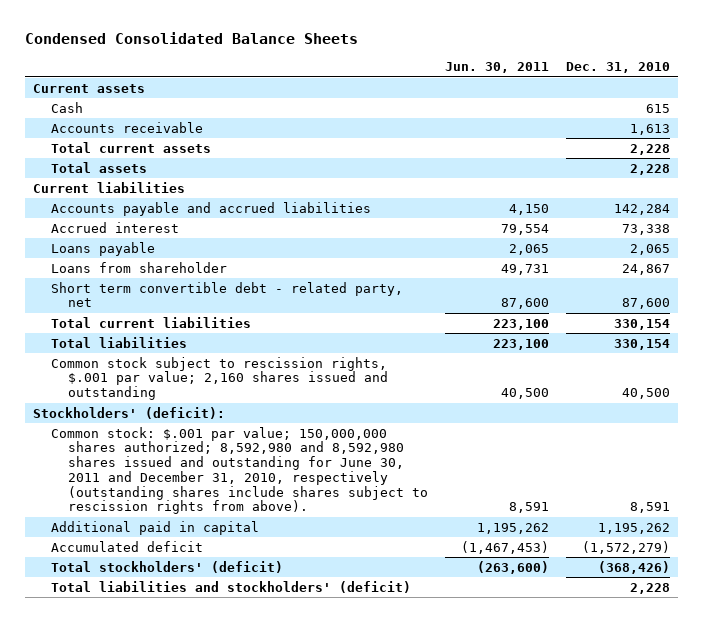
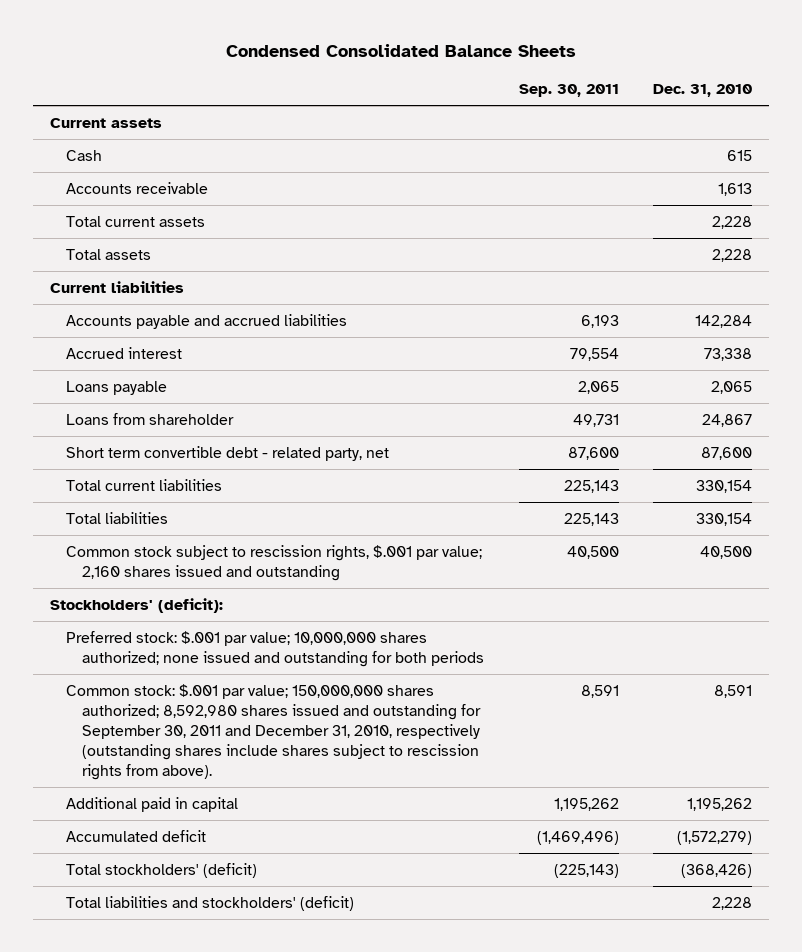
- | Jun. 30, 2011 | Dec. 31, 2010
+ | Sep. 30, 2011 | Dec. 31, 2010
- Common stock: $.001 par value; 150,000,000 shares authorized; 8,592,980 and 8,592,980 shares issued and outstanding for June 30, 2011 and December 31, 2010, respectively (outstanding shares include shares subject to rescission rights from above). | 8,591 | 8,591
+ Preferred stock: $.001 par value; 10,000,000 shares authorized; none issued and outstanding for both periods
+ Common stock: $.001 par value; 150,000,000 shares authorized; 8,592,980 shares issued and outstanding for September 30, 2011 and December 31, 2010, respectively (outstanding shares include shares subject to rescission rights from above). | 8,591 | 8,591

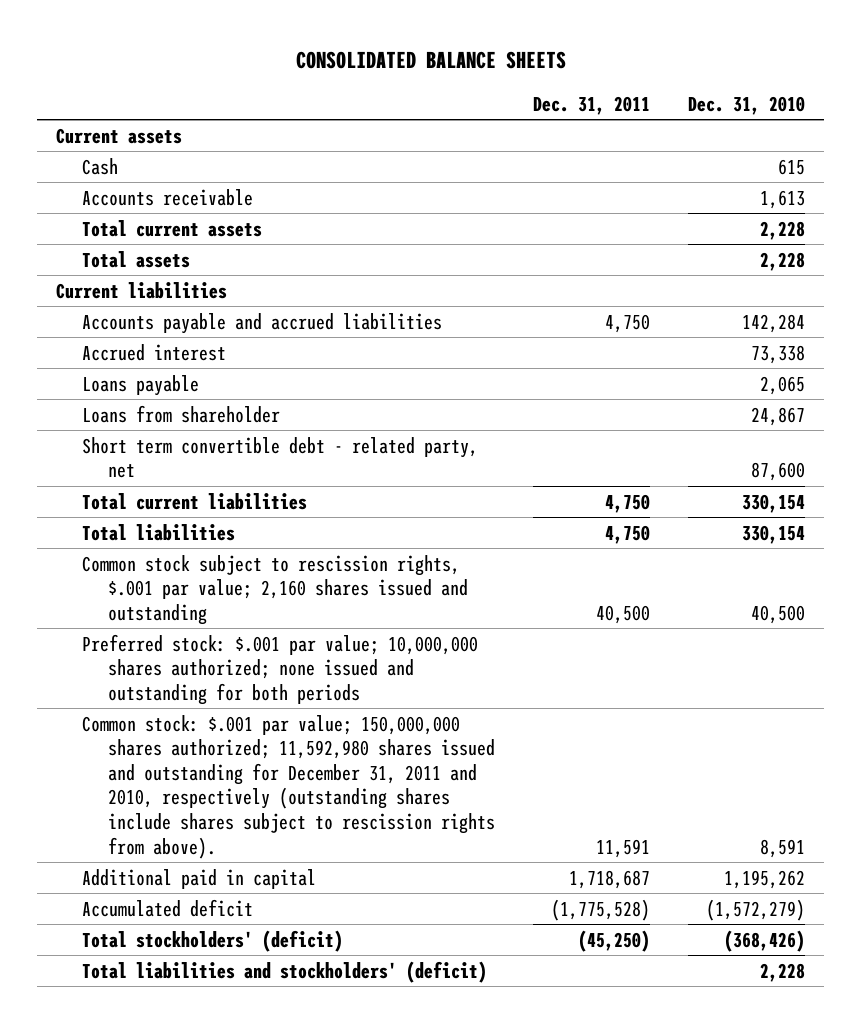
- Condensed Consolidated Balance Sheets
+ CONSOLIDATED BALANCE SHEETS
- | Sep. 30, 2011 | Dec. 31, 2010
+ | Dec. 31, 2011 | Dec. 31, 2010
- Stockholders' (deficit):
- Common stock: $.001 par value; 150,000,000 shares authorized; 8,592,980 shares issued and outstanding for September 30, 2011 and December 31, 2010, respectively (outstanding shares include shares subject to rescission rights from above). | 8,591 | 8,591
+ Common stock: $.001 par value; 150,000,000 shares authorized; 11,592,980 shares issued and outstanding for December 31, 2011 and 2010, respectively (outstanding shares include shares subject to rescission rights from above). | 11,591 | 8,591

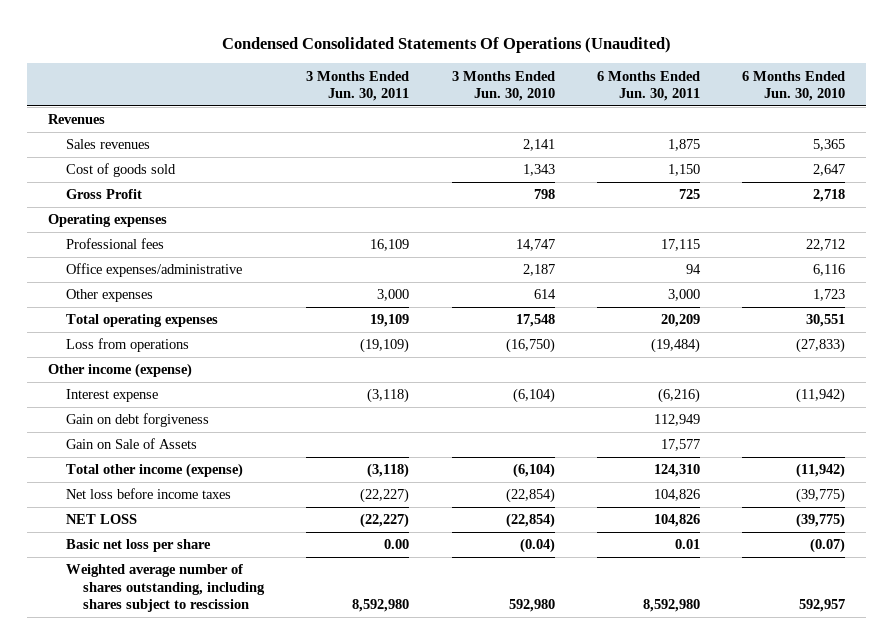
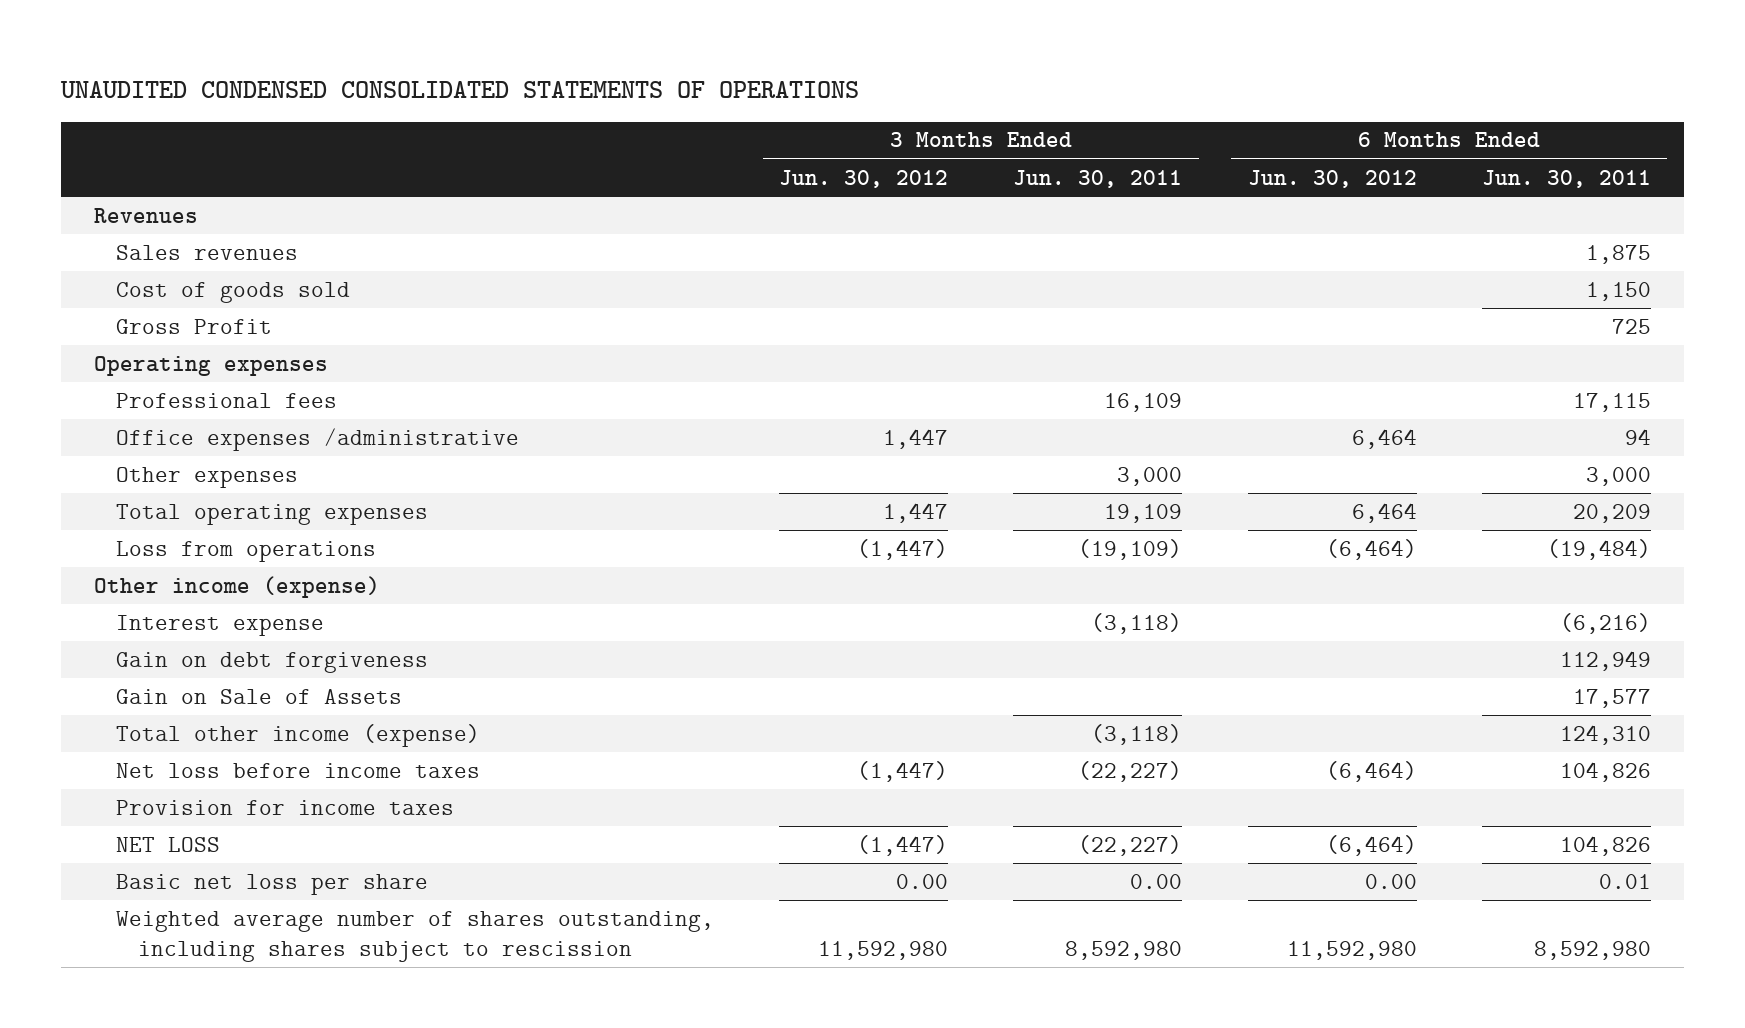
- Condensed Consolidated Statements Of Operations (Unaudited)
+ UNAUDITED CONDENSED CONSOLIDATED STATEMENTS OF OPERATIONS
- | 3 Months Ended Jun. 30, 2011 | 3 Months Ended Jun. 30, 2010 | 6 Months Ended Jun. 30, 2011 | 6 Months Ended Jun. 30, 2010
+ | 3 Months Ended Jun. 30, 2012 | 3 Months Ended Jun. 30, 2011 | 6 Months Ended Jun. 30, 2012 | 6 Months Ended Jun. 30, 2011
- Office expenses/administrative | | 2,187 | 94 | 6,116
+ Office expenses /administrative | 1,447 | | 6,464 | 94
+ Provision for income taxes

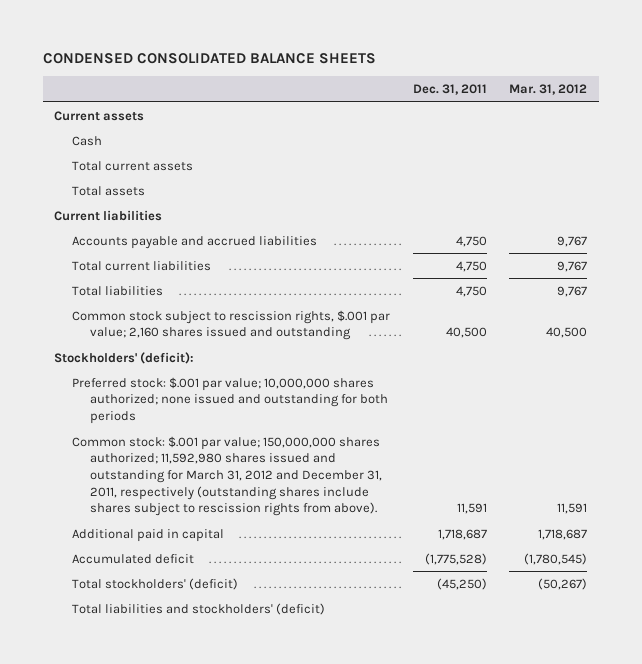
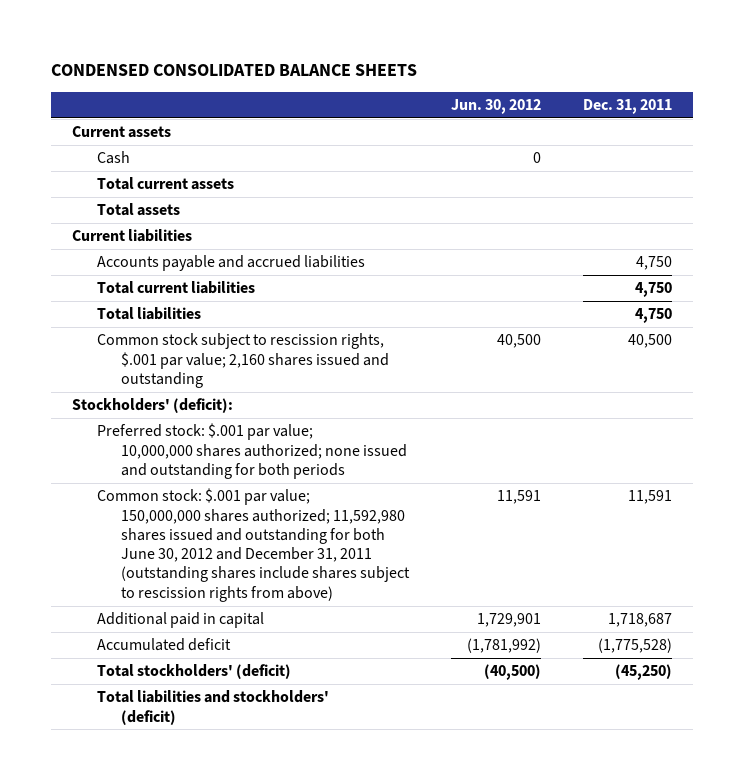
- | Dec. 31, 2011 | Mar. 31, 2012
+ | Jun. 30, 2012 | Dec. 31, 2011
- Common stock: $.001 par value; 150,000,000 shares authorized; 11,592,980 shares issued and outstanding for March 31, 2012 and December 31, 2011, respectively (outstanding shares include shares subject to rescission rights from above). | 11,591 | 11,591
+ Common stock: $.001 par value; 150,000,000 shares authorized; 11,592,980 shares issued and outstanding for both June 30, 2012 and December 31, 2011 (outstanding shares include shares subject to rescission rights from above) | 11,591 | 11,591

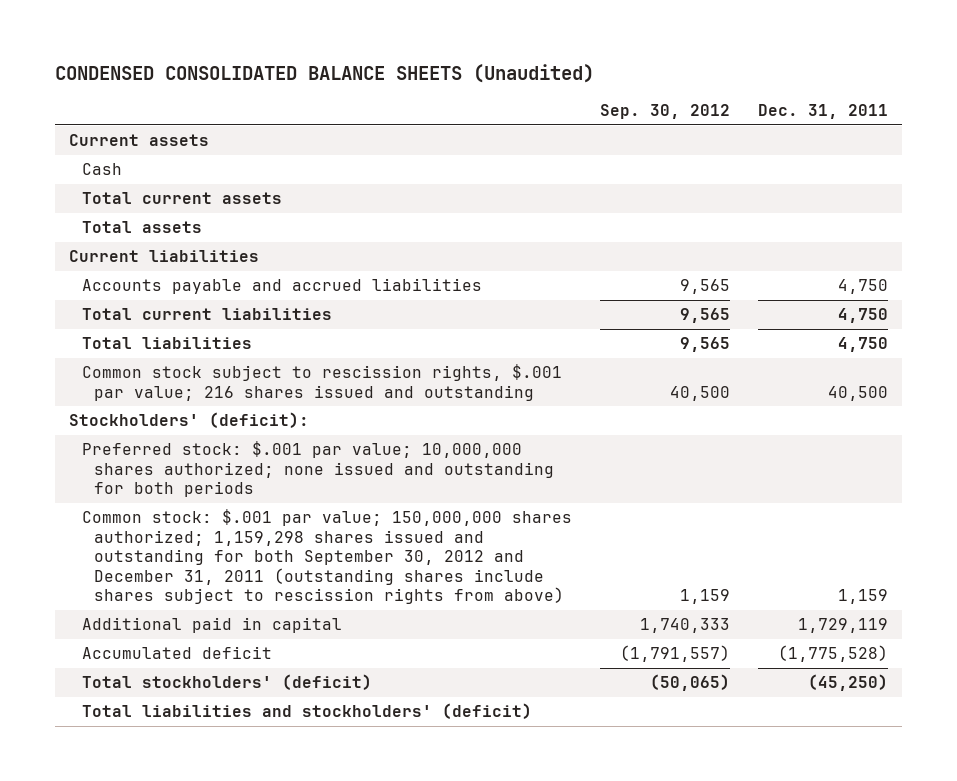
- CONDENSED CONSOLIDATED BALANCE SHEETS
+ CONDENSED CONSOLIDATED BALANCE SHEETS (Unaudited)
- | Jun. 30, 2012 | Dec. 31, 2011
+ | Sep. 30, 2012 | Dec. 31, 2011
- Common stock subject to rescission rights, $.001 par value; 2,160 shares issued and outstanding | 40,500 | 40,500
+ Common stock subject to rescission rights, $.001 par value; 216 shares issued and outstanding | 40,500 | 40,500
- Common stock: $.001 par value; 150,000,000 shares authorized; 11,592,980 shares issued and outstanding for both June 30, 2012 and December 31, 2011 (outstanding shares include shares subject to rescission rights from above) | 11,591 | 11,591
- Additional paid in capital | 1,729,901 | 1,718,687
+ Common stock: $.001 par value; 150,000,000 shares authorized; 1,159,298 shares issued and outstanding for both September 30, 2012 and December 31, 2011 (outstanding shares include shares subject to rescission rights from above) | 1,159 | 1,159
+ Additional paid in capital | 1,740,333 | 1,729,119

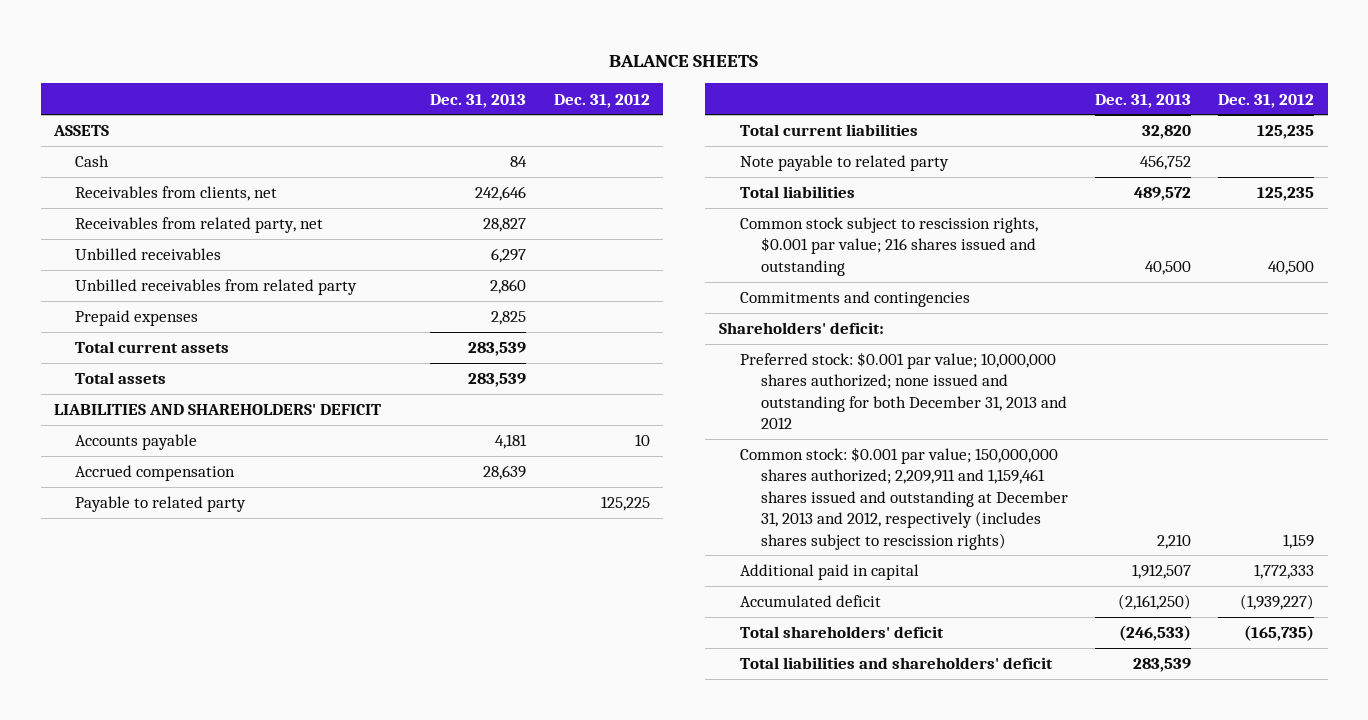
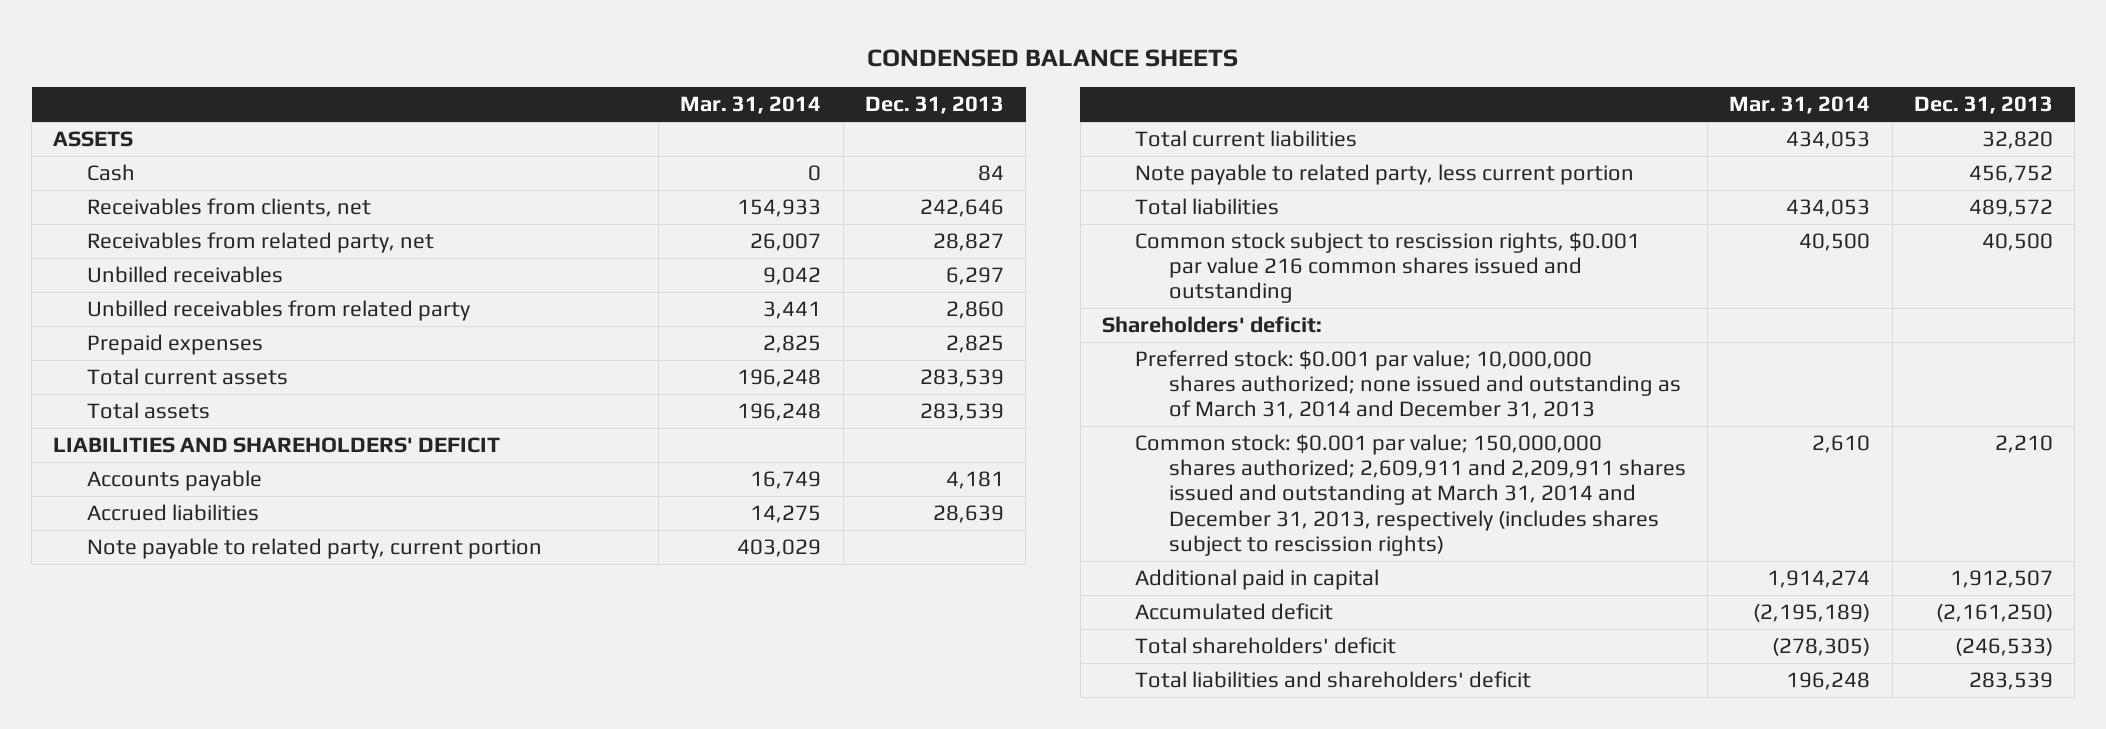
- BALANCE SHEETS
+ CONDENSED BALANCE SHEETS
- | Dec. 31, 2013 | Dec. 31, 2012
+ | Mar. 31, 2014 | Dec. 31, 2013
- Accrued compensation | 28,639 |
- Payable to related party | | 125,225
+ Accrued liabilities | 14,275 | 28,639
+ Note payable to related party, current portion | 403,029 |
- Note payable to related party | 456,752 |
+ Note payable to related party, less current portion | | 456,752
- Common stock subject to rescission rights, $0.001 par value; 216 shares issued and outstanding | 40,500 | 40,500
- Commitments and contingencies
+ Common stock subject to rescission rights, $0.001 par value 216 common shares issued and outstanding | 40,500 | 40,500
- Preferred stock: $0.001 par value; 10,000,000 shares authorized; none issued and outstanding for both December 31, 2013 and 2012
- Common stock: $0.001 par value; 150,000,000 shares authorized; 2,209,911 and 1,159,461 shares issued and outstanding at December 31, 2013 and 2012, respectively (includes shares subject to rescission rights) | 2,210 | 1,159
+ Preferred stock: $0.001 par value; 10,000,000 shares authorized; none issued and outstanding as of March 31, 2014 and December 31, 2013
+ Common stock: $0.001 par value; 150,000,000 shares authorized; 2,609,911 and 2,209,911 shares issued and outstanding at March 31, 2014 and December 31, 2013, respectively (includes shares subject to rescission rights) | 2,610 | 2,210

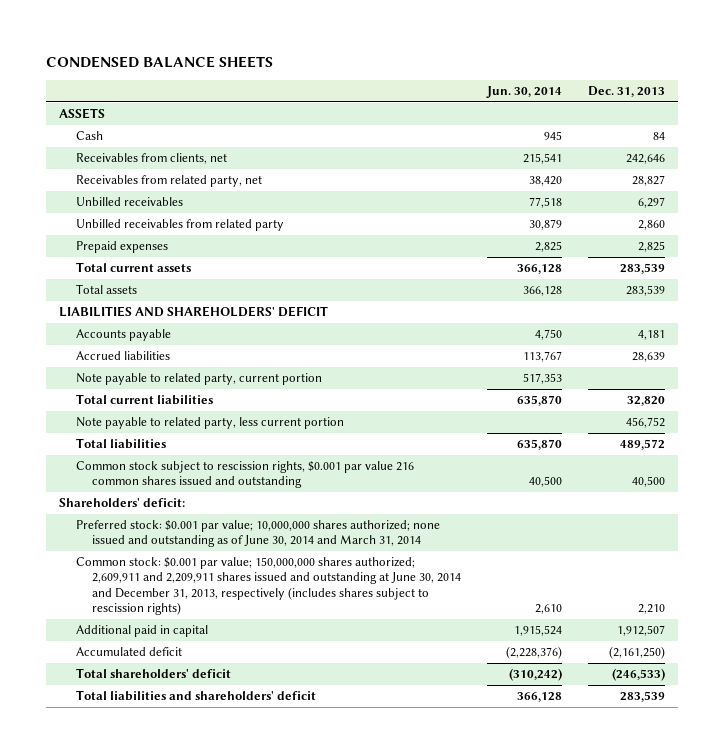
- | Mar. 31, 2014 | Dec. 31, 2013
+ | Jun. 30, 2014 | Dec. 31, 2013
- Preferred stock: $0.001 par value; 10,000,000 shares authorized; none issued and outstanding as of March 31, 2014 and December 31, 2013
- Common stock: $0.001 par value; 150,000,000 shares authorized; 2,609,911 and 2,209,911 shares issued and outstanding at March 31, 2014 and December 31, 2013, respectively (includes shares subject to rescission rights) | 2,610 | 2,210
+ Preferred stock: $0.001 par value; 10,000,000 shares authorized; none issued and outstanding as of June 30, 2014 and March 31, 2014
+ Common stock: $0.001 par value; 150,000,000 shares authorized; 2,609,911 and 2,209,911 shares issued and outstanding at June 30, 2014 and December 31, 2013, respectively (includes shares subject to rescission rights) | 2,610 | 2,210

